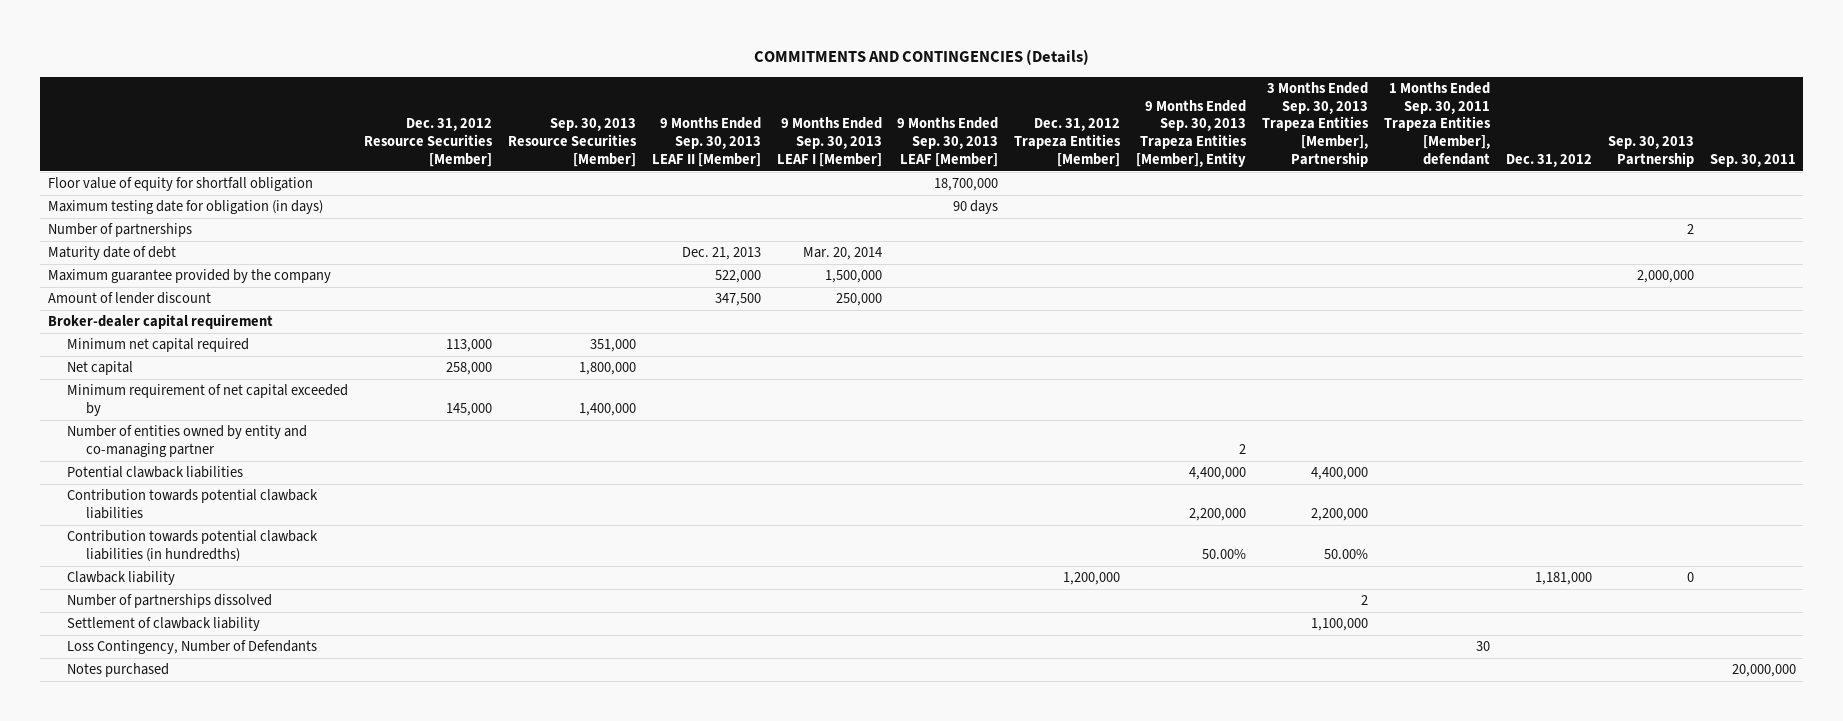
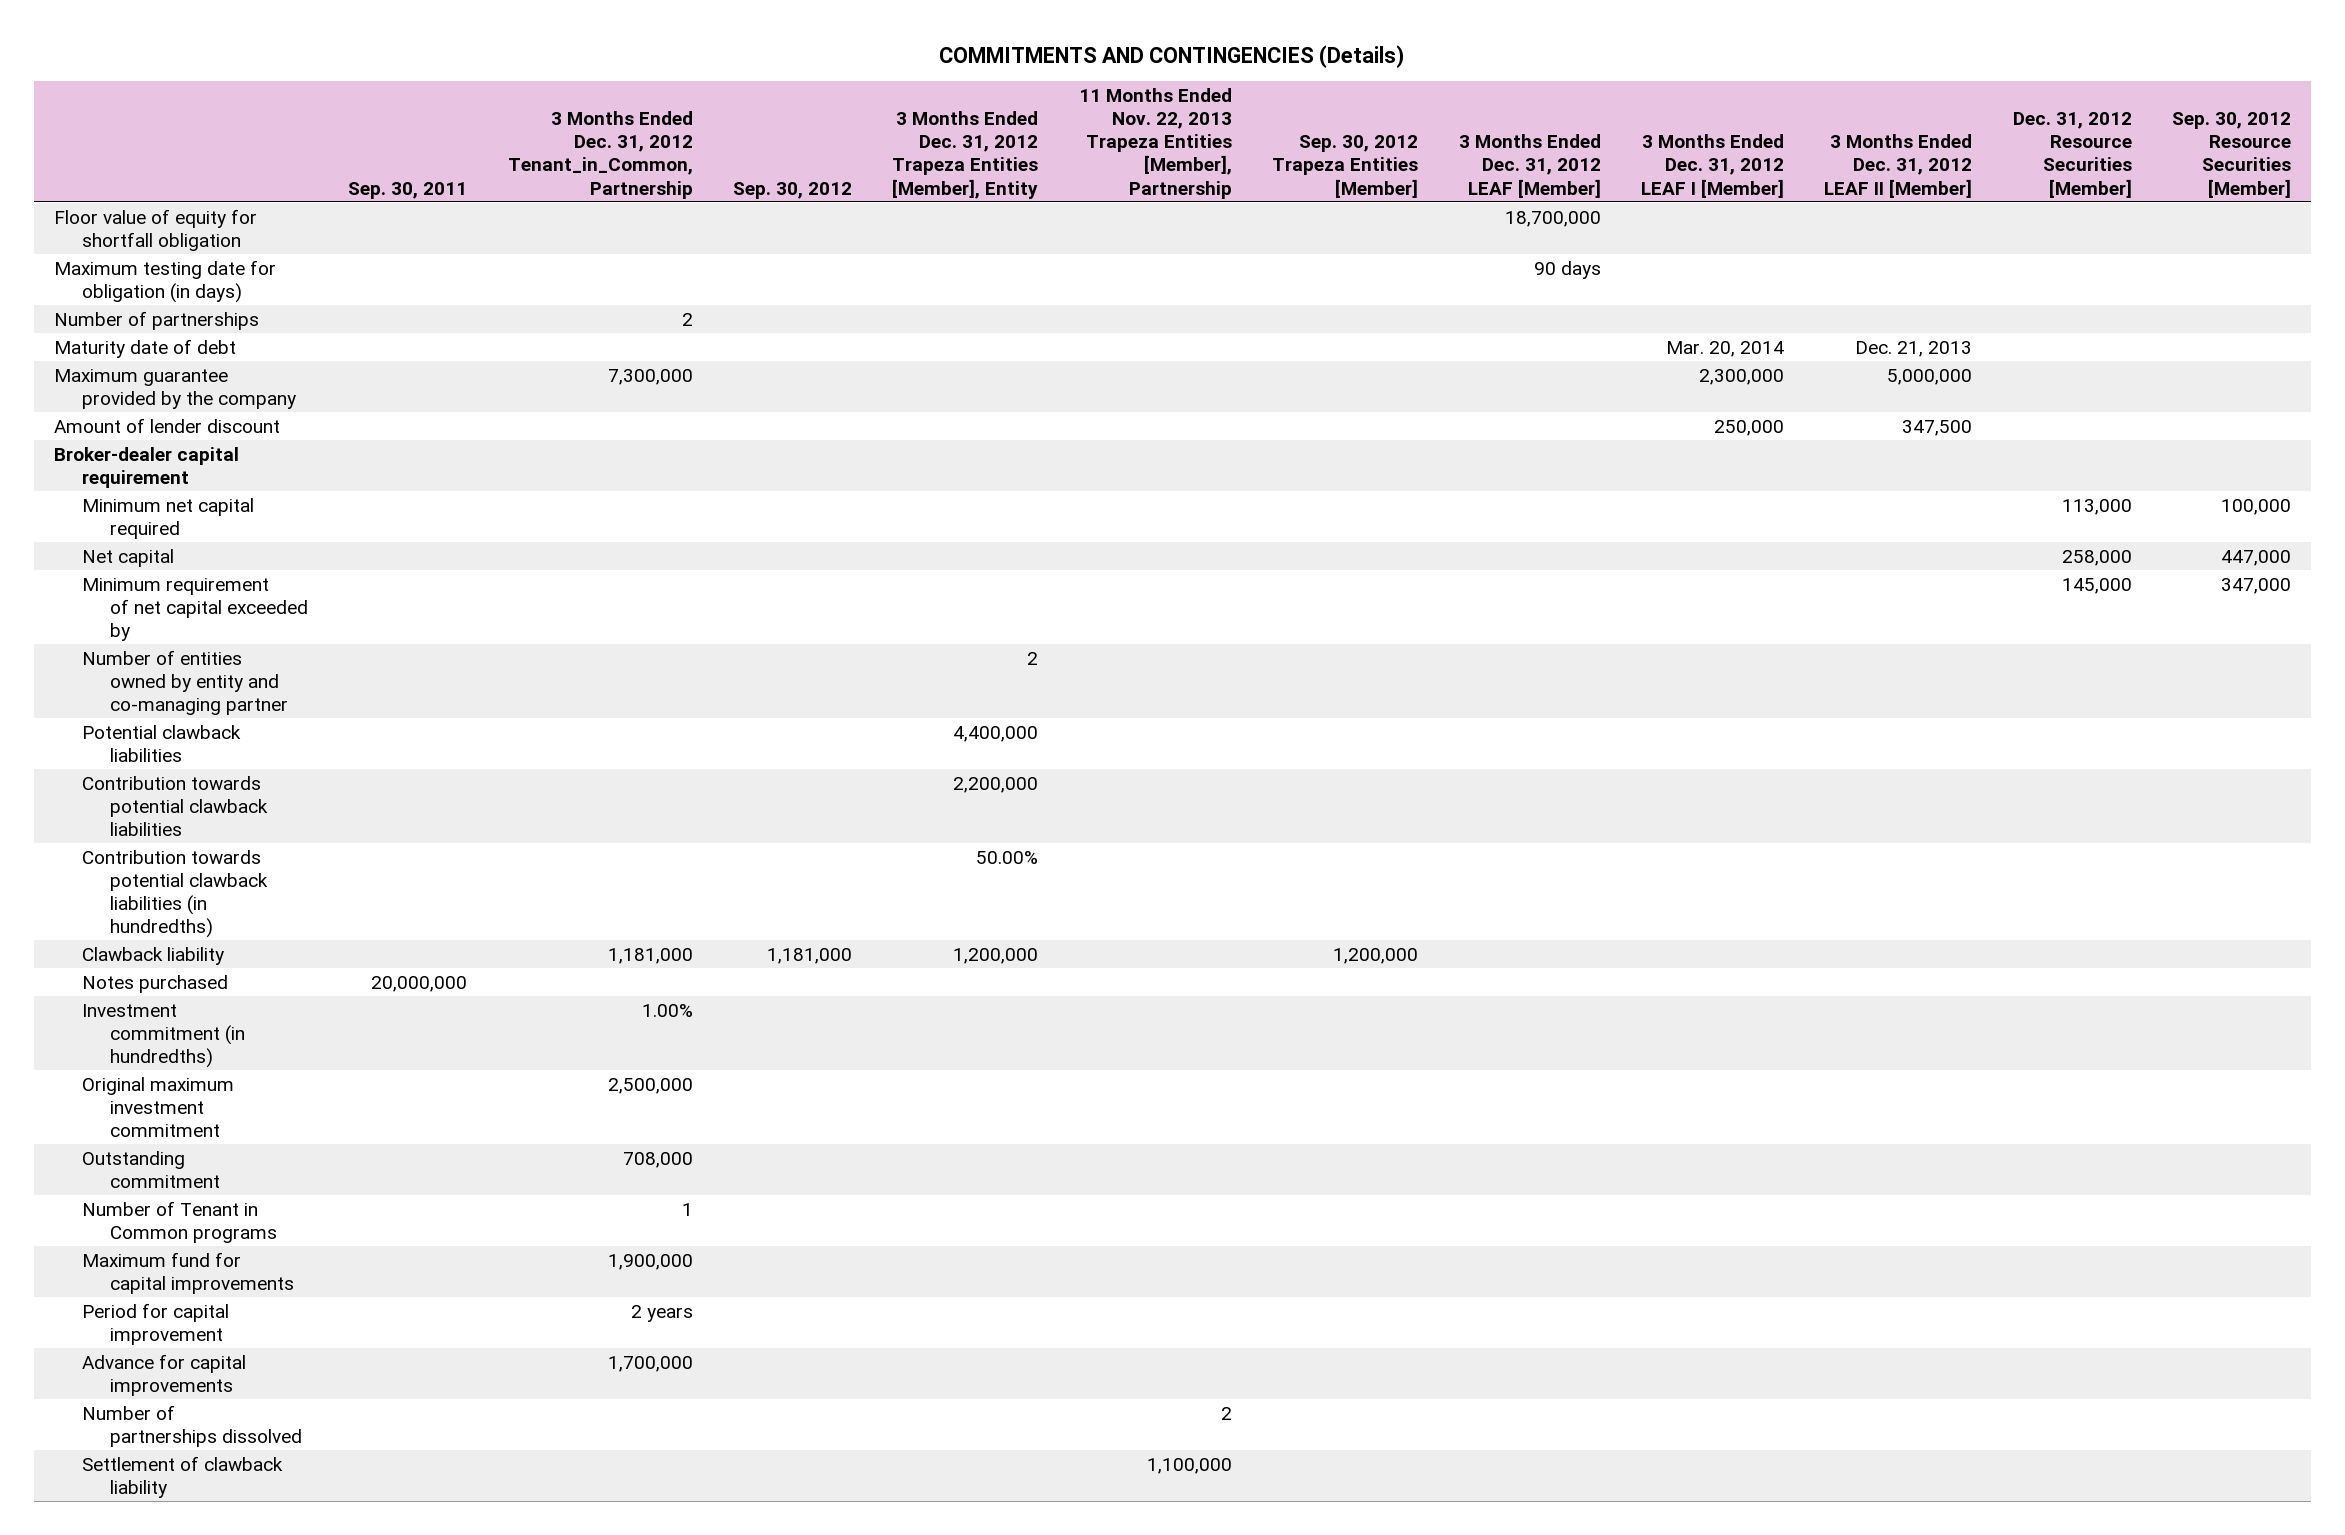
- | Dec. 31, 2012 Resource Securities [Member] | Sep. 30, 2013 Resource Securities [Member] | 9 Months Ended Sep. 30, 2013 LEAF II [Member] | 9 Months Ended Sep. 30, 2013 LEAF I [Member] | 9 Months Ended Sep. 30, 2013 LEAF [Member] | Dec. 31, 2012 Trapeza Entities [Member] | 9 Months Ended Sep. 30, 2013 Trapeza Entities [Member], Entity | 3 Months Ended Sep. 30, 2013 Trapeza Entities [Member], Partnership | 1 Months Ended Sep. 30, 2011 Trapeza Entities [Member], defendant | Dec. 31, 2012 | Sep. 30, 2013 Partnership | Sep. 30, 2011
+ | Sep. 30, 2011 | 3 Months Ended Dec. 31, 2012 Tenant_in_Common, Partnership | Sep. 30, 2012 | 3 Months Ended Dec. 31, 2012 Trapeza Entities [Member], Entity | 11 Months Ended Nov. 22, 2013 Trapeza Entities [Member], Partnership | Sep. 30, 2012 Trapeza Entities [Member] | 3 Months Ended Dec. 31, 2012 LEAF [Member] | 3 Months Ended Dec. 31, 2012 LEAF I [Member] | 3 Months Ended Dec. 31, 2012 LEAF II [Member] | Dec. 31, 2012 Resource Securities [Member] | Sep. 30, 2012 Resource Securities [Member]
moved up: Notes purchased | 20,000,000 | | | | | | | | | |
+ Investment commitment (in hundredths) | | 1.00% | | | | | | | | |
+ Original maximum investment commitment | | 2,500,000 | | | | | | | | |
+ Outstanding commitment | | 708,000 | | | | | | | | |
+ Number of Tenant in Common programs | | 1 | | | | | | | | |
+ Maximum fund for capital improvements | | 1,900,000 | | | | | | | | |
+ Period for capital improvement | | 2 years | | | | | | | | |
+ Advance for capital improvements | | 1,700,000 | | | | | | | | |
- Loss Contingency, Number of Defendants | | | | | | | | | 30 | | |

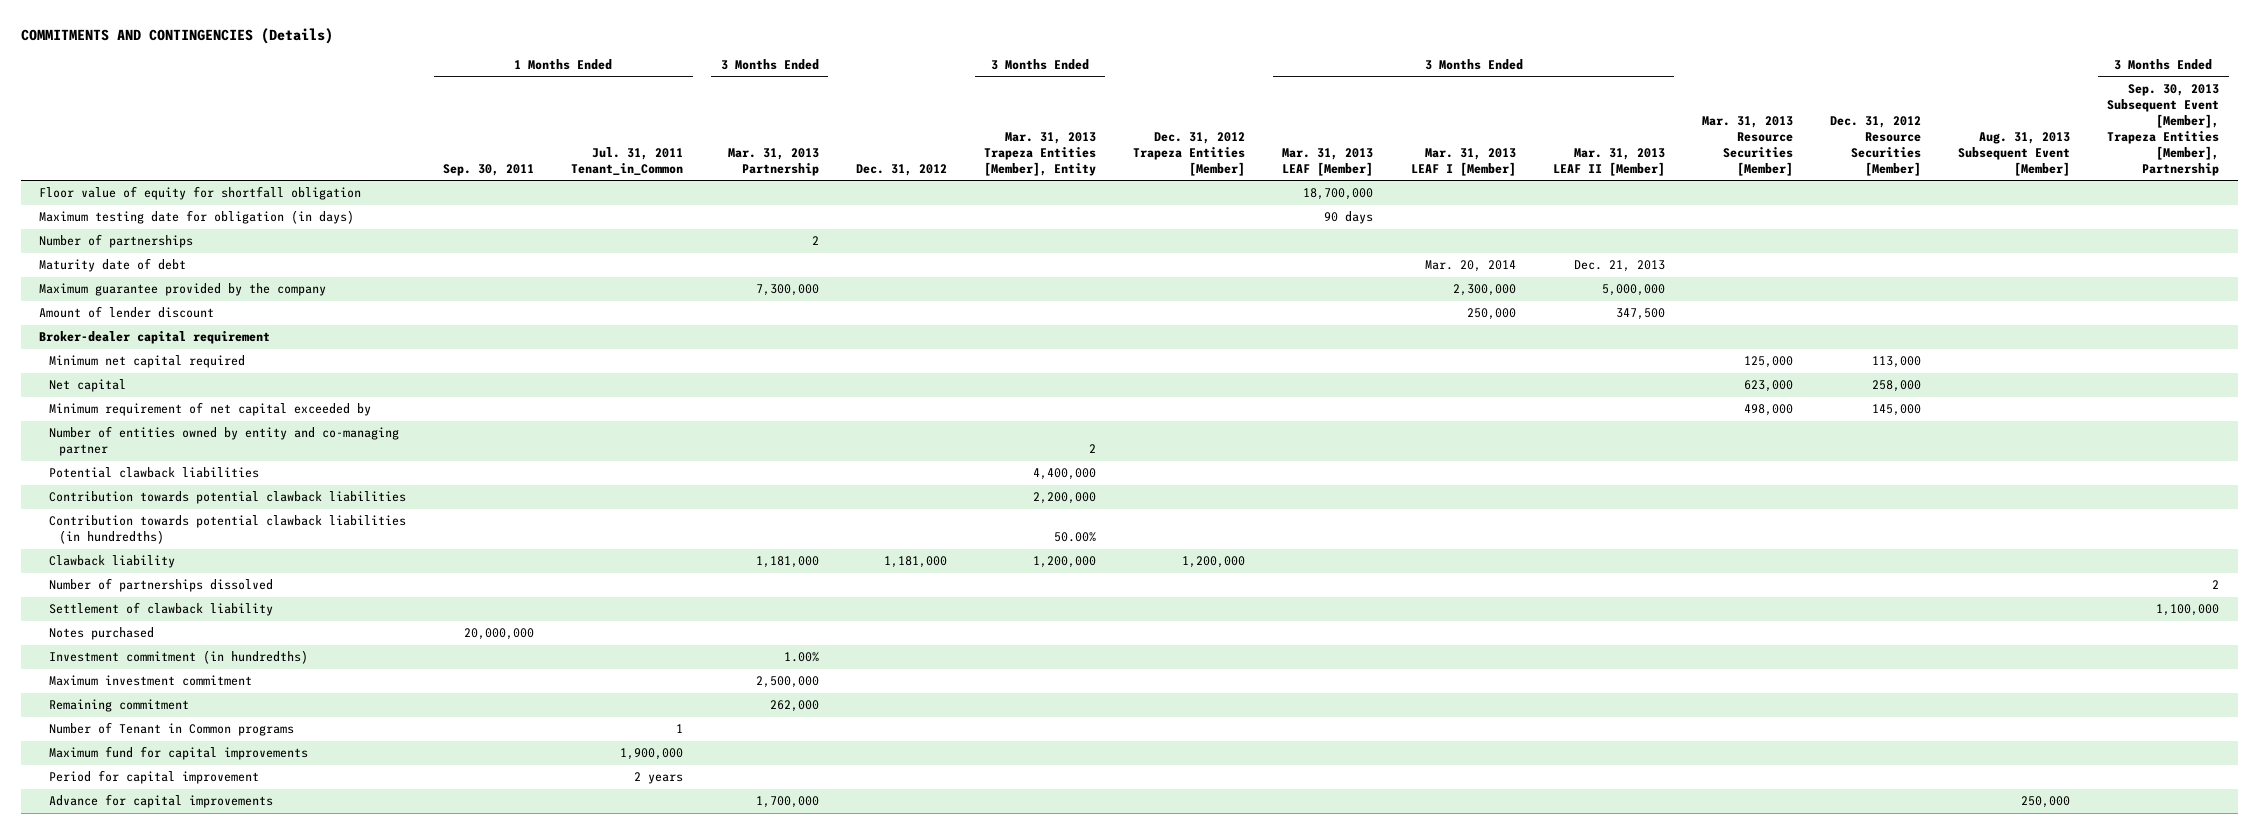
- | Sep. 30, 2011 | 3 Months Ended Dec. 31, 2012 Tenant_in_Common, Partnership | Sep. 30, 2012 | 3 Months Ended Dec. 31, 2012 Trapeza Entities [Member], Entity | 11 Months Ended Nov. 22, 2013 Trapeza Entities [Member], Partnership | Sep. 30, 2012 Trapeza Entities [Member] | 3 Months Ended Dec. 31, 2012 LEAF [Member] | 3 Months Ended Dec. 31, 2012 LEAF I [Member] | 3 Months Ended Dec. 31, 2012 LEAF II [Member] | Dec. 31, 2012 Resource Securities [Member] | Sep. 30, 2012 Resource Securities [Member]
+ | 1 Months Ended Sep. 30, 2011 | 1 Months Ended Jul. 31, 2011 Tenant_in_Common | 3 Months Ended Mar. 31, 2013 Partnership | Dec. 31, 2012 | 3 Months Ended Mar. 31, 2013 Trapeza Entities [Member], Entity | Dec. 31, 2012 Trapeza Entities [Member] | 3 Months Ended Mar. 31, 2013 LEAF [Member] | 3 Months Ended Mar. 31, 2013 LEAF I [Member] | 3 Months Ended Mar. 31, 2013 LEAF II [Member] | Mar. 31, 2013 Resource Securities [Member] | Dec. 31, 2012 Resource Securities [Member] | Aug. 31, 2013 Subsequent Event [Member] | 3 Months Ended Sep. 30, 2013 Subsequent Event [Member], Trapeza Entities [Member], Partnership
moved up: Number of partnerships dissolved | | | | | | | | | | | | | 2
moved up: Settlement of clawback liability | | | | | | | | | | | | | 1,100,000
- Original maximum investment commitment | | 2,500,000 | | | | | | | | |
- Outstanding commitment | | 708,000 | | | | | | | | |
+ Maximum investment commitment | | | 2,500,000 | | | | | | | | | |
+ Remaining commitment | | | 262,000 | | | | | | | | | |

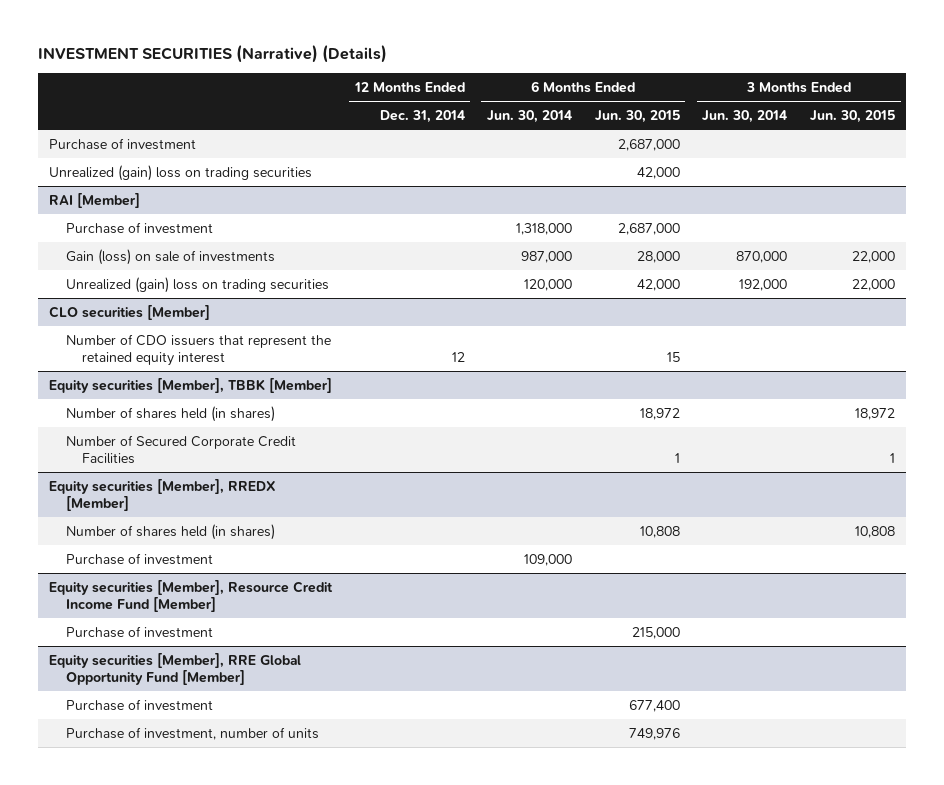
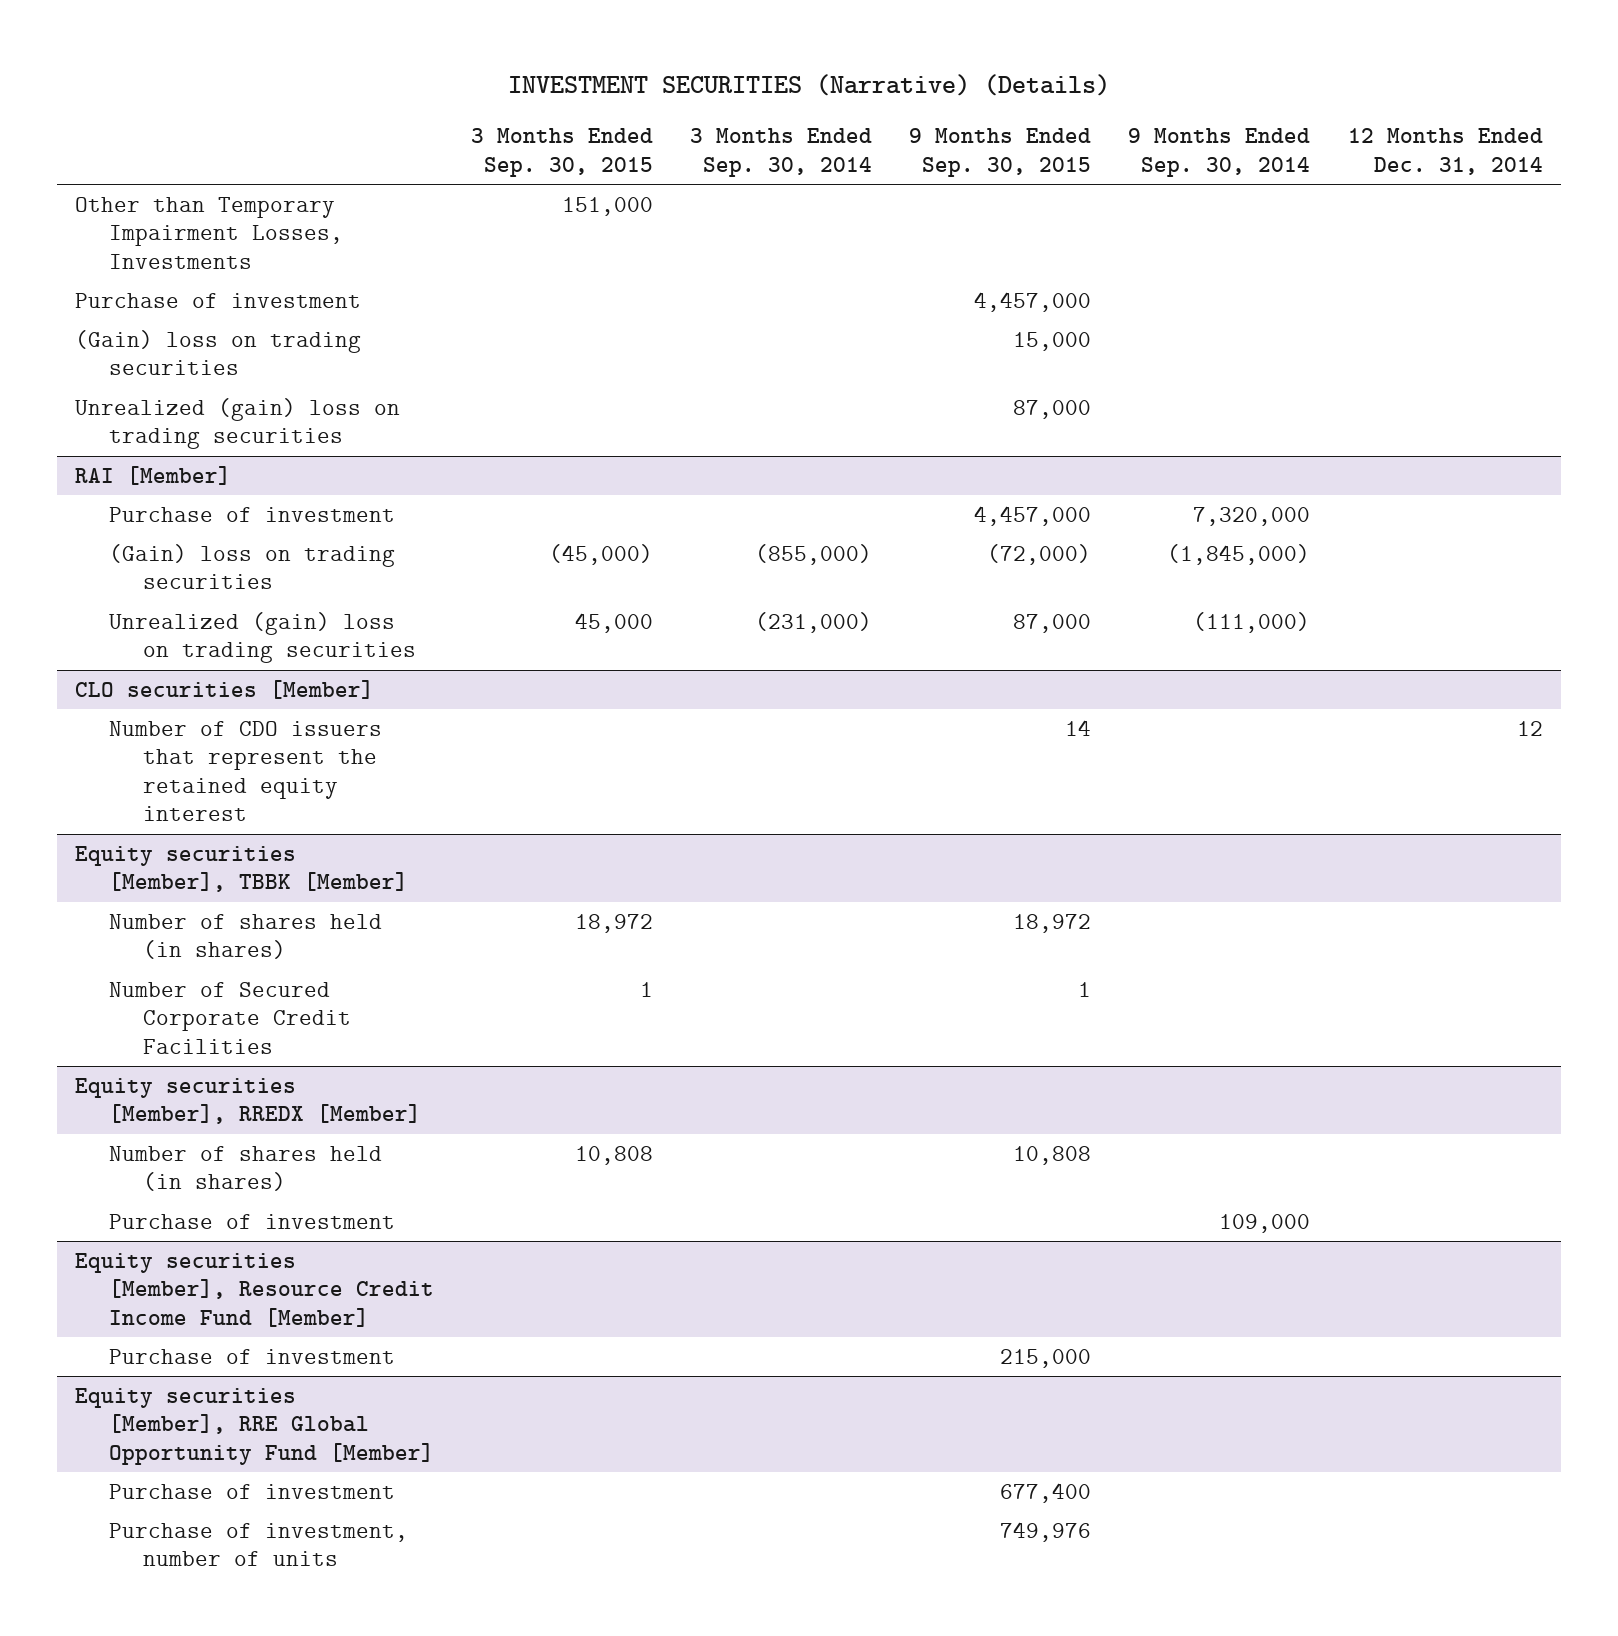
- | 12 Months Ended Dec. 31, 2014 | 6 Months Ended Jun. 30, 2014 | 6 Months Ended Jun. 30, 2015 | 3 Months Ended Jun. 30, 2014 | 3 Months Ended Jun. 30, 2015
+ | 3 Months Ended Sep. 30, 2015 | 3 Months Ended Sep. 30, 2014 | 9 Months Ended Sep. 30, 2015 | 9 Months Ended Sep. 30, 2014 | 12 Months Ended Dec. 31, 2014
+ Other than Temporary Impairment Losses, Investments | 151,000 | | | |
+ (Gain) loss on trading securities | | | 15,000 | |
@ RAI [Member]
- Gain (loss) on sale of investments | | 987,000 | 28,000 | 870,000 | 22,000
+ (Gain) loss on trading securities | (45,000) | (855,000) | (72,000) | (1,845,000) |

